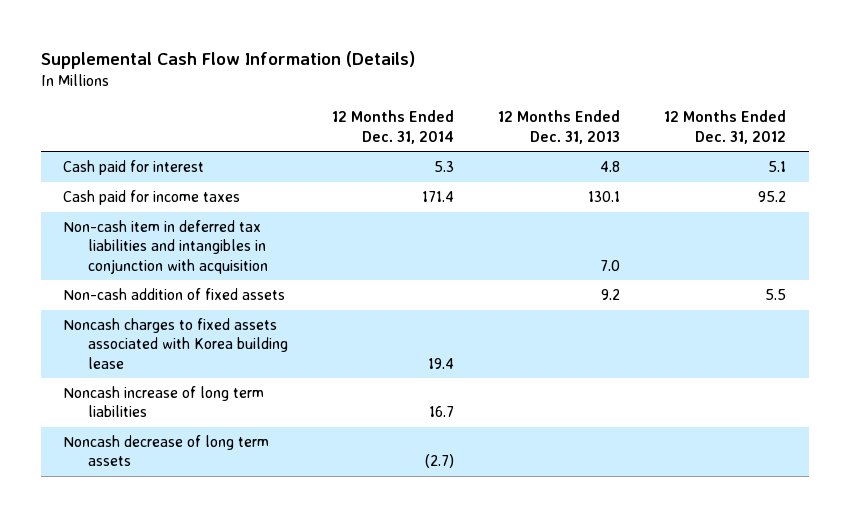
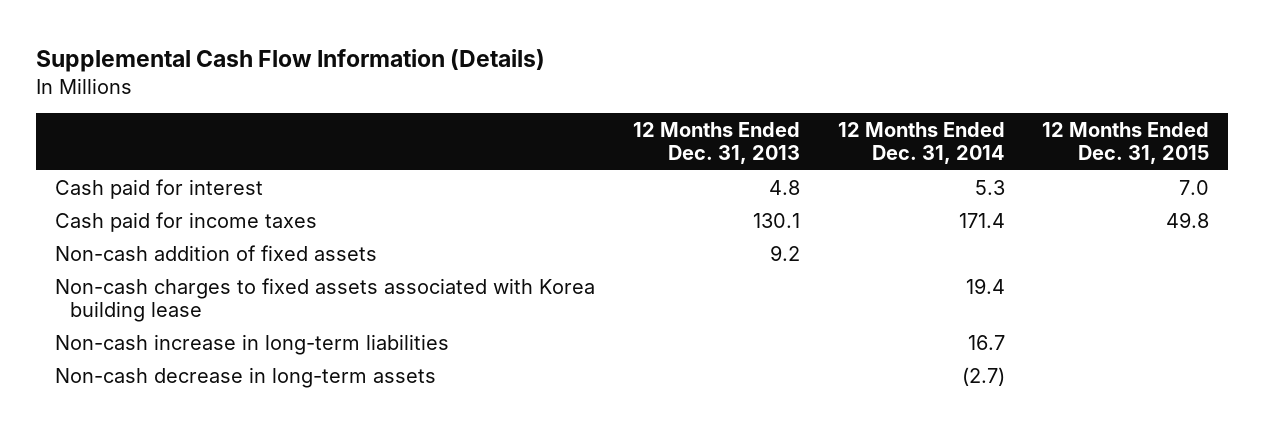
- | 12 Months Ended Dec. 31, 2014 | 12 Months Ended Dec. 31, 2013 | 12 Months Ended Dec. 31, 2012
+ | 12 Months Ended Dec. 31, 2013 | 12 Months Ended Dec. 31, 2014 | 12 Months Ended Dec. 31, 2015
- Non-cash item in deferred tax liabilities and intangibles in conjunction with acquisition | | 7.0 |
- Noncash charges to fixed assets associated with Korea building lease | 19.4 | |
- Noncash increase of long term liabilities | 16.7 | |
- Noncash decrease of long term assets | (2.7) | |
+ Non-cash charges to fixed assets associated with Korea building lease | | 19.4 |
+ Non-cash increase in long-term liabilities | | 16.7 |
+ Non-cash decrease in long-term assets | | (2.7) |

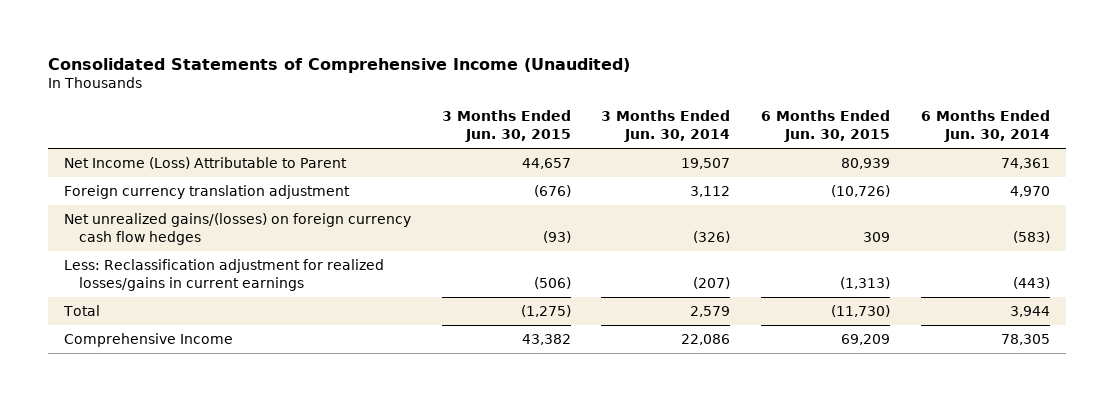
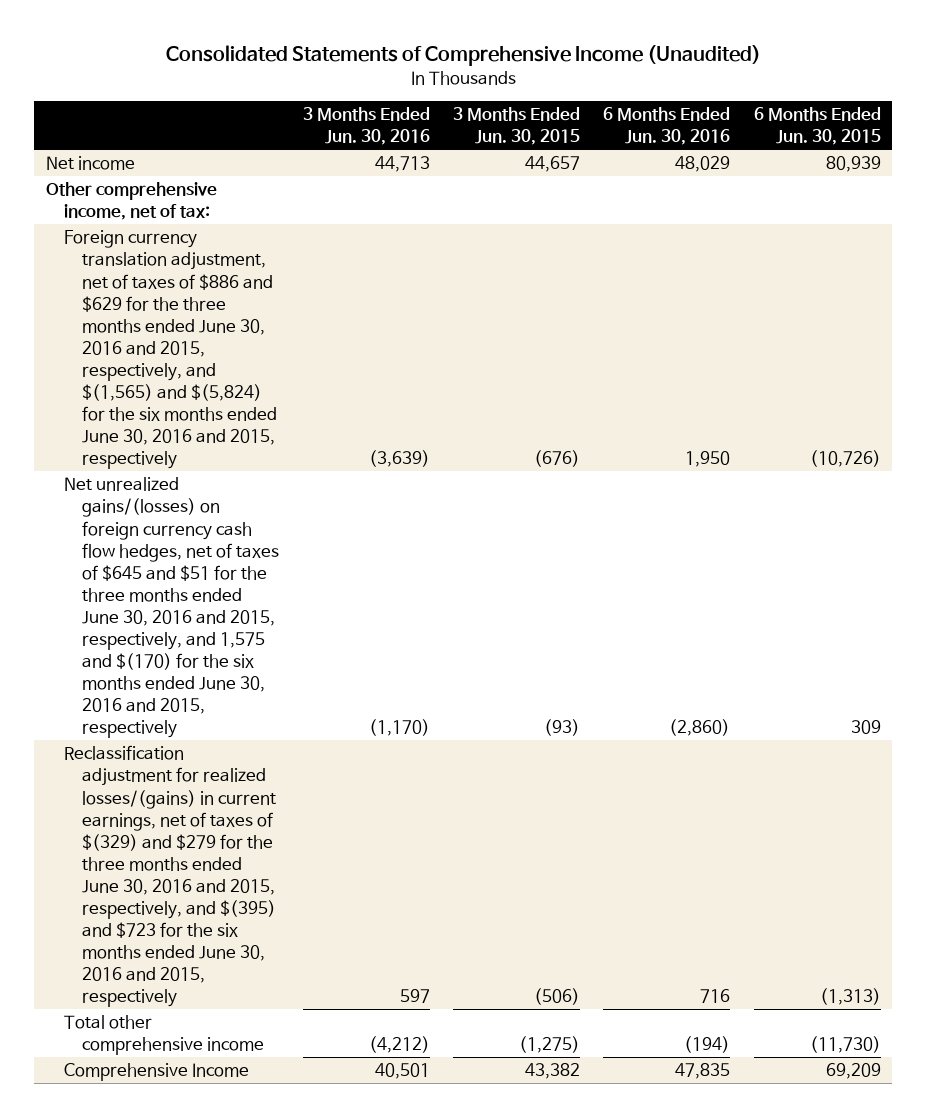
- | 3 Months Ended Jun. 30, 2015 | 3 Months Ended Jun. 30, 2014 | 6 Months Ended Jun. 30, 2015 | 6 Months Ended Jun. 30, 2014
+ | 3 Months Ended Jun. 30, 2016 | 3 Months Ended Jun. 30, 2015 | 6 Months Ended Jun. 30, 2016 | 6 Months Ended Jun. 30, 2015
- Net Income (Loss) Attributable to Parent | 44,657 | 19,507 | 80,939 | 74,361
- Foreign currency translation adjustment | (676) | 3,112 | (10,726) | 4,970
- Net unrealized gains/(losses) on foreign currency cash flow hedges | (93) | (326) | 309 | (583)
- Less: Reclassification adjustment for realized losses/gains in current earnings | (506) | (207) | (1,313) | (443)
- Total | (1,275) | 2,579 | (11,730) | 3,944
+ Net income | 44,713 | 44,657 | 48,029 | 80,939
+ Other comprehensive income, net of tax:
+ Foreign currency translation adjustment, net of taxes of $886 and $629 for the three months ended June 30, 2016 and 2015, respectively, and $(1,565) and $(5,824) for the six months ended June 30, 2016 and 2015, respectively | (3,639) | (676) | 1,950 | (10,726)
+ Net unrealized gains/(losses) on foreign currency cash flow hedges, net of taxes of $645 and $51 for the three months ended June 30, 2016 and 2015, respectively, and 1,575 and $(170) for the six months ended June 30, 2016 and 2015, respectively | (1,170) | (93) | (2,860) | 309
+ Reclassification adjustment for realized losses/(gains) in current earnings, net of taxes of $(329) and $279 for the three months ended June 30, 2016 and 2015, respectively, and $(395) and $723 for the six months ended June 30, 2016 and 2015, respectively | 597 | (506) | 716 | (1,313)
+ Total other comprehensive income | (4,212) | (1,275) | (194) | (11,730)

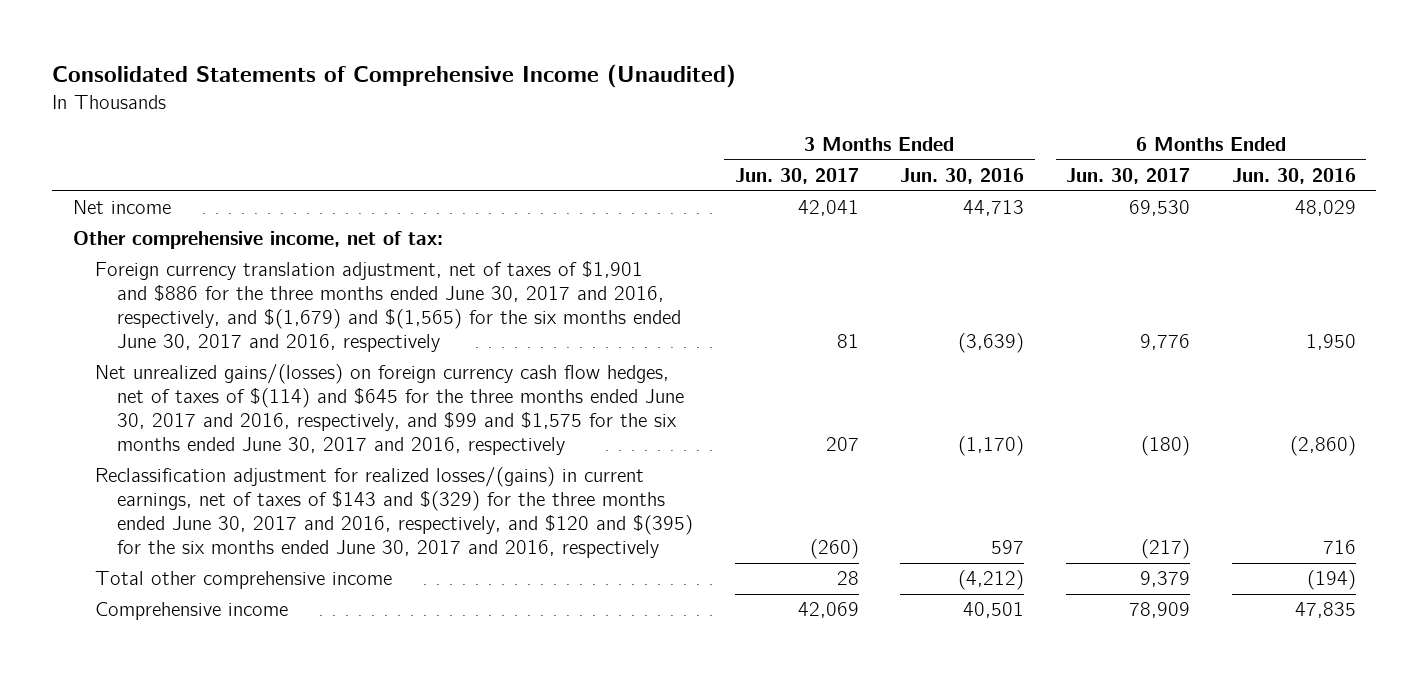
- | 3 Months Ended Jun. 30, 2016 | 3 Months Ended Jun. 30, 2015 | 6 Months Ended Jun. 30, 2016 | 6 Months Ended Jun. 30, 2015
+ | 3 Months Ended Jun. 30, 2017 | 3 Months Ended Jun. 30, 2016 | 6 Months Ended Jun. 30, 2017 | 6 Months Ended Jun. 30, 2016
- Foreign currency translation adjustment, net of taxes of $886 and $629 for the three months ended June 30, 2016 and 2015, respectively, and $(1,565) and $(5,824) for the six months ended June 30, 2016 and 2015, respectively | (3,639) | (676) | 1,950 | (10,726)
- Net unrealized gains/(losses) on foreign currency cash flow hedges, net of taxes of $645 and $51 for the three months ended June 30, 2016 and 2015, respectively, and 1,575 and $(170) for the six months ended June 30, 2016 and 2015, respectively | (1,170) | (93) | (2,860) | 309
- Reclassification adjustment for realized losses/(gains) in current earnings, net of taxes of $(329) and $279 for the three months ended June 30, 2016 and 2015, respectively, and $(395) and $723 for the six months ended June 30, 2016 and 2015, respectively | 597 | (506) | 716 | (1,313)
+ Foreign currency translation adjustment, net of taxes of $1,901 and $886 for the three months ended June 30, 2017 and 2016, respectively, and $(1,679) and $(1,565) for the six months ended June 30, 2017 and 2016, respectively | 81 | (3,639) | 9,776 | 1,950
+ Net unrealized gains/(losses) on foreign currency cash flow hedges, net of taxes of $(114) and $645 for the three months ended June 30, 2017 and 2016, respectively, and $99 and $1,575 for the six months ended June 30, 2017 and 2016, respectively | 207 | (1,170) | (180) | (2,860)
+ Reclassification adjustment for realized losses/(gains) in current earnings, net of taxes of $143 and $(329) for the three months ended June 30, 2017 and 2016, respectively, and $120 and $(395) for the six months ended June 30, 2017 and 2016, respectively | (260) | 597 | (217) | 716
- Comprehensive Income | 40,501 | 43,382 | 47,835 | 69,209
+ Comprehensive income | 42,069 | 40,501 | 78,909 | 47,835

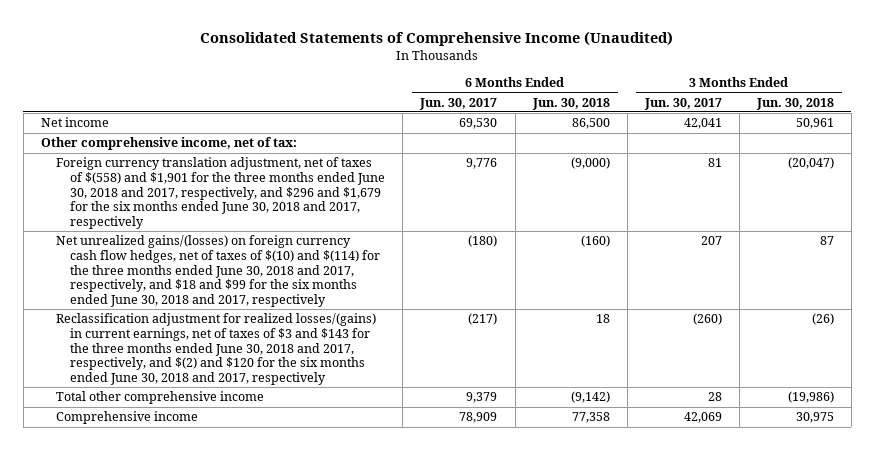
- | 3 Months Ended Jun. 30, 2017 | 3 Months Ended Jun. 30, 2016 | 6 Months Ended Jun. 30, 2017 | 6 Months Ended Jun. 30, 2016
+ | 6 Months Ended Jun. 30, 2017 | 6 Months Ended Jun. 30, 2018 | 3 Months Ended Jun. 30, 2017 | 3 Months Ended Jun. 30, 2018
- Foreign currency translation adjustment, net of taxes of $1,901 and $886 for the three months ended June 30, 2017 and 2016, respectively, and $(1,679) and $(1,565) for the six months ended June 30, 2017 and 2016, respectively | 81 | (3,639) | 9,776 | 1,950
- Net unrealized gains/(losses) on foreign currency cash flow hedges, net of taxes of $(114) and $645 for the three months ended June 30, 2017 and 2016, respectively, and $99 and $1,575 for the six months ended June 30, 2017 and 2016, respectively | 207 | (1,170) | (180) | (2,860)
- Reclassification adjustment for realized losses/(gains) in current earnings, net of taxes of $143 and $(329) for the three months ended June 30, 2017 and 2016, respectively, and $120 and $(395) for the six months ended June 30, 2017 and 2016, respectively | (260) | 597 | (217) | 716
+ Foreign currency translation adjustment, net of taxes of $(558) and $1,901 for the three months ended June 30, 2018 and 2017, respectively, and $296 and $1,679 for the six months ended June 30, 2018 and 2017, respectively | 9,776 | (9,000) | 81 | (20,047)
+ Net unrealized gains/(losses) on foreign currency cash flow hedges, net of taxes of $(10) and $(114) for the three months ended June 30, 2018 and 2017, respectively, and $18 and $99 for the six months ended June 30, 2018 and 2017, respectively | (180) | (160) | 207 | 87
+ Reclassification adjustment for realized losses/(gains) in current earnings, net of taxes of $3 and $143 for the three months ended June 30, 2018 and 2017, respectively, and $(2) and $120 for the six months ended June 30, 2018 and 2017, respectively | (217) | 18 | (260) | (26)

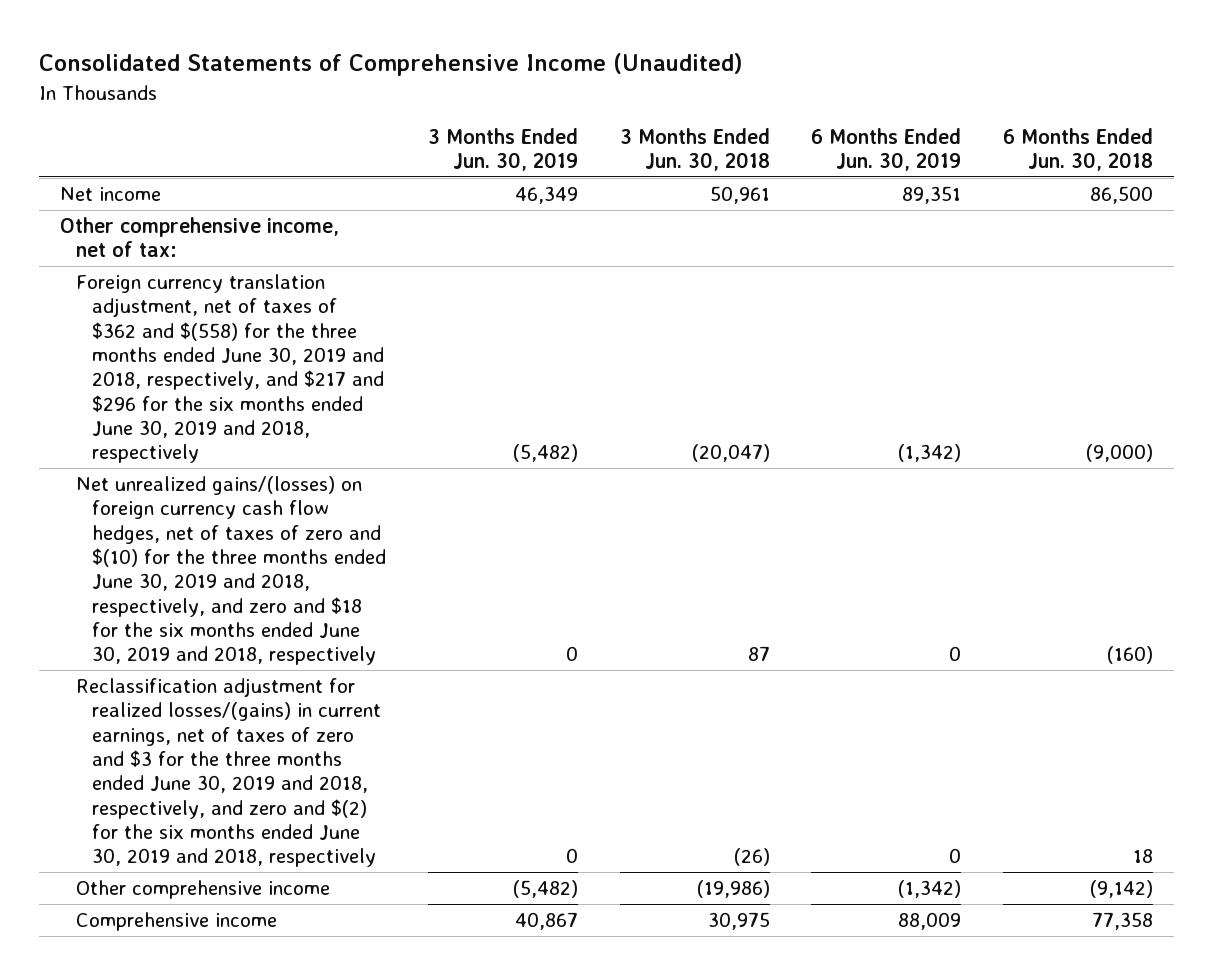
- | 6 Months Ended Jun. 30, 2017 | 6 Months Ended Jun. 30, 2018 | 3 Months Ended Jun. 30, 2017 | 3 Months Ended Jun. 30, 2018
+ | 3 Months Ended Jun. 30, 2019 | 3 Months Ended Jun. 30, 2018 | 6 Months Ended Jun. 30, 2019 | 6 Months Ended Jun. 30, 2018
- Foreign currency translation adjustment, net of taxes of $(558) and $1,901 for the three months ended June 30, 2018 and 2017, respectively, and $296 and $1,679 for the six months ended June 30, 2018 and 2017, respectively | 9,776 | (9,000) | 81 | (20,047)
- Net unrealized gains/(losses) on foreign currency cash flow hedges, net of taxes of $(10) and $(114) for the three months ended June 30, 2018 and 2017, respectively, and $18 and $99 for the six months ended June 30, 2018 and 2017, respectively | (180) | (160) | 207 | 87
- Reclassification adjustment for realized losses/(gains) in current earnings, net of taxes of $3 and $143 for the three months ended June 30, 2018 and 2017, respectively, and $(2) and $120 for the six months ended June 30, 2018 and 2017, respectively | (217) | 18 | (260) | (26)
- Total other comprehensive income | 9,379 | (9,142) | 28 | (19,986)
+ Foreign currency translation adjustment, net of taxes of $362 and $(558) for the three months ended June 30, 2019 and 2018, respectively, and $217 and $296 for the six months ended June 30, 2019 and 2018, respectively | (5,482) | (20,047) | (1,342) | (9,000)
+ Net unrealized gains/(losses) on foreign currency cash flow hedges, net of taxes of zero and $(10) for the three months ended June 30, 2019 and 2018, respectively, and zero and $18 for the six months ended June 30, 2019 and 2018, respectively | 0 | 87 | 0 | (160)
+ Reclassification adjustment for realized losses/(gains) in current earnings, net of taxes of zero and $3 for the three months ended June 30, 2019 and 2018, respectively, and zero and $(2) for the six months ended June 30, 2019 and 2018, respectively | 0 | (26) | 0 | 18
+ Other comprehensive income | (5,482) | (19,986) | (1,342) | (9,142)

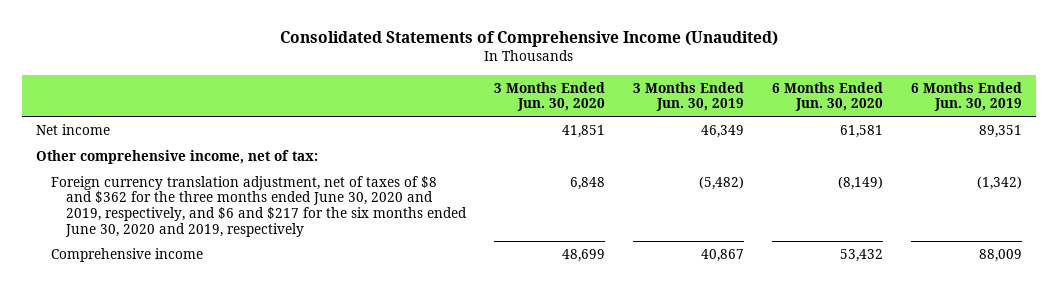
- | 3 Months Ended Jun. 30, 2019 | 3 Months Ended Jun. 30, 2018 | 6 Months Ended Jun. 30, 2019 | 6 Months Ended Jun. 30, 2018
+ | 3 Months Ended Jun. 30, 2020 | 3 Months Ended Jun. 30, 2019 | 6 Months Ended Jun. 30, 2020 | 6 Months Ended Jun. 30, 2019
- Foreign currency translation adjustment, net of taxes of $362 and $(558) for the three months ended June 30, 2019 and 2018, respectively, and $217 and $296 for the six months ended June 30, 2019 and 2018, respectively | (5,482) | (20,047) | (1,342) | (9,000)
- Net unrealized gains/(losses) on foreign currency cash flow hedges, net of taxes of zero and $(10) for the three months ended June 30, 2019 and 2018, respectively, and zero and $18 for the six months ended June 30, 2019 and 2018, respectively | 0 | 87 | 0 | (160)
- Reclassification adjustment for realized losses/(gains) in current earnings, net of taxes of zero and $3 for the three months ended June 30, 2019 and 2018, respectively, and zero and $(2) for the six months ended June 30, 2019 and 2018, respectively | 0 | (26) | 0 | 18
- Other comprehensive income | (5,482) | (19,986) | (1,342) | (9,142)
+ Foreign currency translation adjustment, net of taxes of $8 and $362 for the three months ended June 30, 2020 and 2019, respectively, and $6 and $217 for the six months ended June 30, 2020 and 2019, respectively | 6,848 | (5,482) | (8,149) | (1,342)

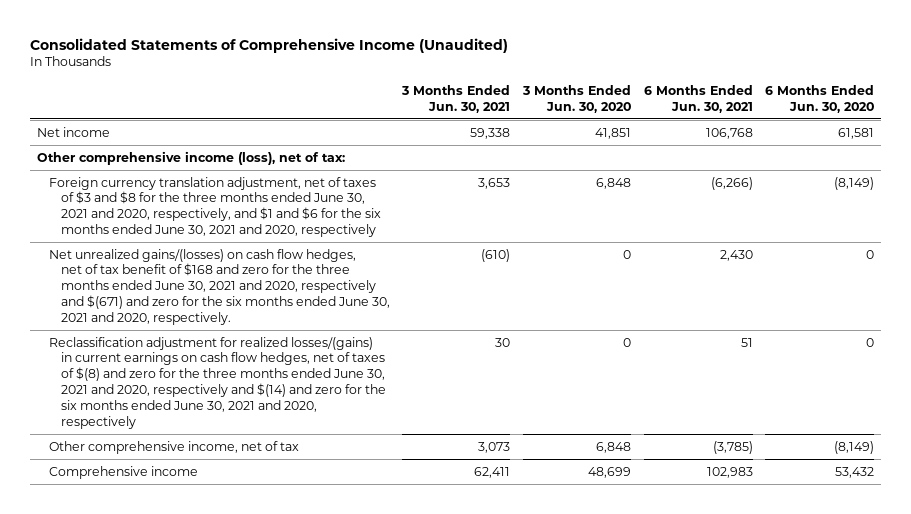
- | 3 Months Ended Jun. 30, 2020 | 3 Months Ended Jun. 30, 2019 | 6 Months Ended Jun. 30, 2020 | 6 Months Ended Jun. 30, 2019
+ | 3 Months Ended Jun. 30, 2021 | 3 Months Ended Jun. 30, 2020 | 6 Months Ended Jun. 30, 2021 | 6 Months Ended Jun. 30, 2020
- Other comprehensive income, net of tax:
- Foreign currency translation adjustment, net of taxes of $8 and $362 for the three months ended June 30, 2020 and 2019, respectively, and $6 and $217 for the six months ended June 30, 2020 and 2019, respectively | 6,848 | (5,482) | (8,149) | (1,342)
+ Other comprehensive income (loss), net of tax:
+ Foreign currency translation adjustment, net of taxes of $3 and $8 for the three months ended June 30, 2021 and 2020, respectively, and $1 and $6 for the six months ended June 30, 2021 and 2020, respectively | 3,653 | 6,848 | (6,266) | (8,149)
+ Net unrealized gains/(losses) on cash flow hedges, net of tax benefit of $168 and zero for the three months ended June 30, 2021 and 2020, respectively and $(671) and zero for the six months ended June 30, 2021 and 2020, respectively. | (610) | 0 | 2,430 | 0
+ Reclassification adjustment for realized losses/(gains) in current earnings on cash flow hedges, net of taxes of $(8) and zero for the three months ended June 30, 2021 and 2020, respectively and $(14) and zero for the six months ended June 30, 2021 and 2020, respectively | 30 | 0 | 51 | 0
+ Other comprehensive income, net of tax | 3,073 | 6,848 | (3,785) | (8,149)

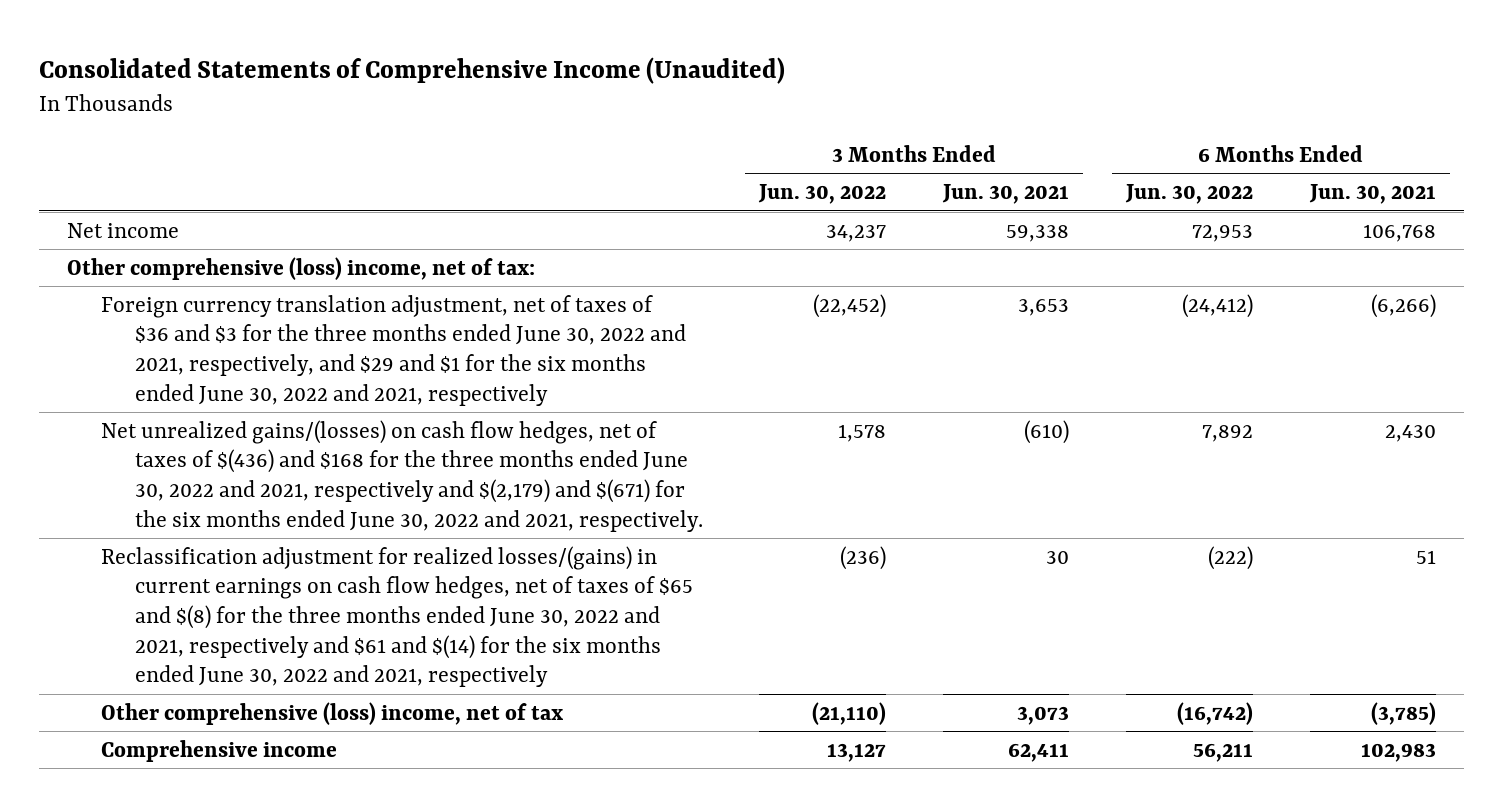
- | 3 Months Ended Jun. 30, 2021 | 3 Months Ended Jun. 30, 2020 | 6 Months Ended Jun. 30, 2021 | 6 Months Ended Jun. 30, 2020
+ | 3 Months Ended Jun. 30, 2022 | 3 Months Ended Jun. 30, 2021 | 6 Months Ended Jun. 30, 2022 | 6 Months Ended Jun. 30, 2021
- Other comprehensive income (loss), net of tax:
- Foreign currency translation adjustment, net of taxes of $3 and $8 for the three months ended June 30, 2021 and 2020, respectively, and $1 and $6 for the six months ended June 30, 2021 and 2020, respectively | 3,653 | 6,848 | (6,266) | (8,149)
- Net unrealized gains/(losses) on cash flow hedges, net of tax benefit of $168 and zero for the three months ended June 30, 2021 and 2020, respectively and $(671) and zero for the six months ended June 30, 2021 and 2020, respectively. | (610) | 0 | 2,430 | 0
- Reclassification adjustment for realized losses/(gains) in current earnings on cash flow hedges, net of taxes of $(8) and zero for the three months ended June 30, 2021 and 2020, respectively and $(14) and zero for the six months ended June 30, 2021 and 2020, respectively | 30 | 0 | 51 | 0
- Other comprehensive income, net of tax | 3,073 | 6,848 | (3,785) | (8,149)
+ Other comprehensive (loss) income, net of tax:
+ Foreign currency translation adjustment, net of taxes of $36 and $3 for the three months ended June 30, 2022 and 2021, respectively, and $29 and $1 for the six months ended June 30, 2022 and 2021, respectively | (22,452) | 3,653 | (24,412) | (6,266)
+ Net unrealized gains/(losses) on cash flow hedges, net of taxes of $(436) and $168 for the three months ended June 30, 2022 and 2021, respectively and $(2,179) and $(671) for the six months ended June 30, 2022 and 2021, respectively. | 1,578 | (610) | 7,892 | 2,430
+ Reclassification adjustment for realized losses/(gains) in current earnings on cash flow hedges, net of taxes of $65 and $(8) for the three months ended June 30, 2022 and 2021, respectively and $61 and $(14) for the six months ended June 30, 2022 and 2021, respectively | (236) | 30 | (222) | 51
+ Other comprehensive (loss) income, net of tax | (21,110) | 3,073 | (16,742) | (3,785)

